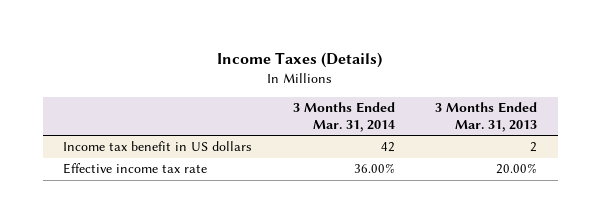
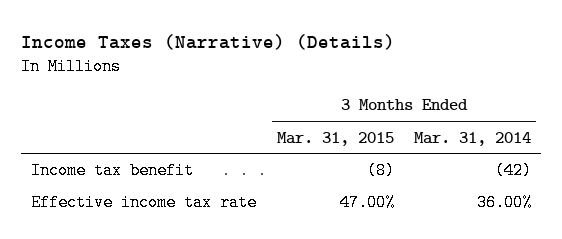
- Income Taxes (Details)
+ Income Taxes (Narrative) (Details)
- | 3 Months Ended Mar. 31, 2014 | 3 Months Ended Mar. 31, 2013
+ | 3 Months Ended Mar. 31, 2015 | 3 Months Ended Mar. 31, 2014
- Income tax benefit in US dollars | 42 | 2
+ Income tax benefit | (8) | (42)

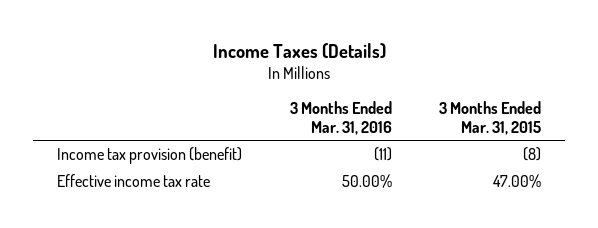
- Income Taxes (Narrative) (Details)
+ Income Taxes (Details)
- | 3 Months Ended Mar. 31, 2015 | 3 Months Ended Mar. 31, 2014
+ | 3 Months Ended Mar. 31, 2016 | 3 Months Ended Mar. 31, 2015
- Income tax benefit | (8) | (42)
+ Income tax provision (benefit) | (11) | (8)

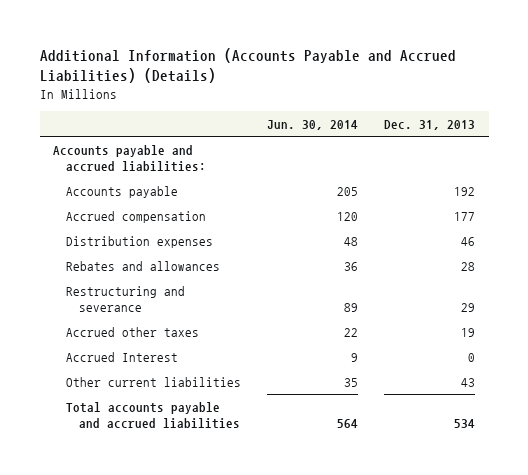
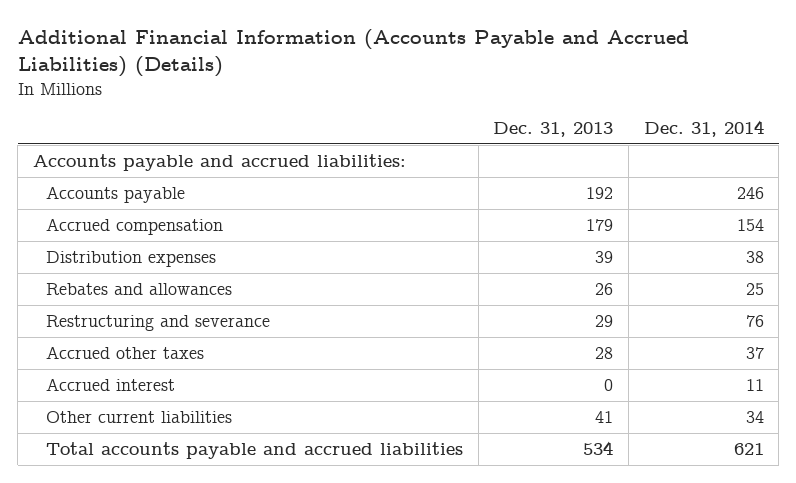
- Additional Information (Accounts Payable and Accrued Liabilities) (Details)
+ Additional Financial Information (Accounts Payable and Accrued Liabilities) (Details)
- | Jun. 30, 2014 | Dec. 31, 2013
+ | Dec. 31, 2013 | Dec. 31, 2014
- Accrued compensation | 120 | 177
- Distribution expenses | 48 | 46
- Rebates and allowances | 36 | 28
+ Accrued compensation | 179 | 154
+ Distribution expenses | 39 | 38
+ Rebates and allowances | 26 | 25
- Accrued other taxes | 22 | 19
- Accrued Interest | 9 | 0
- Other current liabilities | 35 | 43
+ Accrued other taxes | 28 | 37
+ Accrued interest | 0 | 11
+ Other current liabilities | 41 | 34

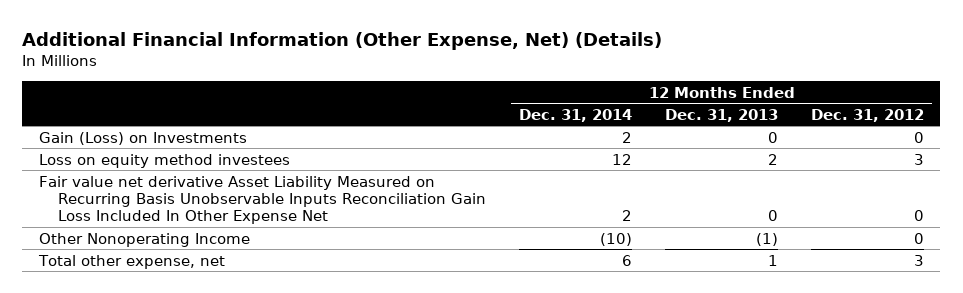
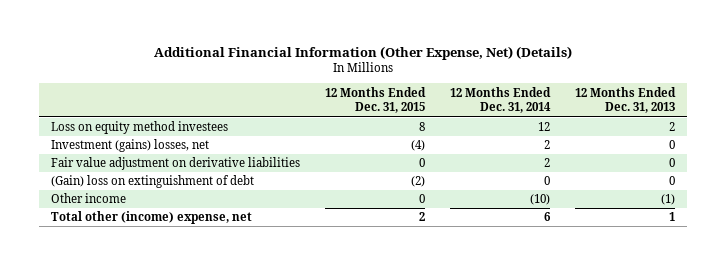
- | 12 Months Ended Dec. 31, 2014 | 12 Months Ended Dec. 31, 2013 | 12 Months Ended Dec. 31, 2012
+ | 12 Months Ended Dec. 31, 2015 | 12 Months Ended Dec. 31, 2014 | 12 Months Ended Dec. 31, 2013
- Gain (Loss) on Investments | 2 | 0 | 0
- Fair value net derivative Asset Liability Measured on Recurring Basis Unobservable Inputs Reconciliation Gain Loss Included In Other Expense Net | 2 | 0 | 0
- Other Nonoperating Income | (10) | (1) | 0
- Total other expense, net | 6 | 1 | 3
+ Investment (gains) losses, net | (4) | 2 | 0
+ Fair value adjustment on derivative liabilities | 0 | 2 | 0
+ (Gain) loss on extinguishment of debt | (2) | 0 | 0
+ Other income | 0 | (10) | (1)
+ Total other (income) expense, net | 2 | 6 | 1

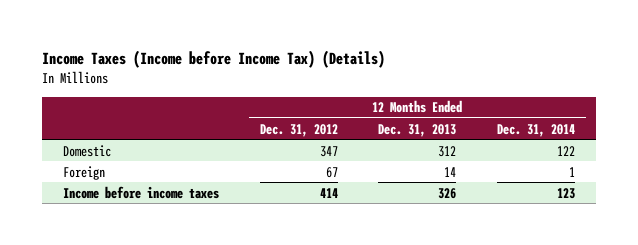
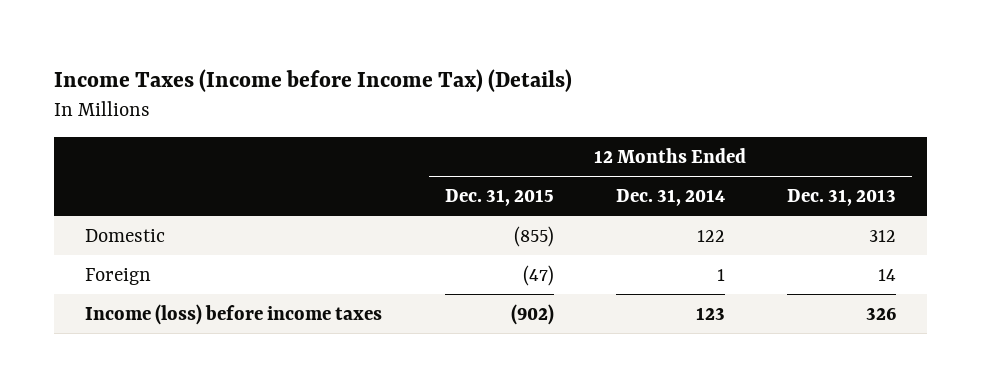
- | 12 Months Ended Dec. 31, 2012 | 12 Months Ended Dec. 31, 2013 | 12 Months Ended Dec. 31, 2014
+ | 12 Months Ended Dec. 31, 2015 | 12 Months Ended Dec. 31, 2014 | 12 Months Ended Dec. 31, 2013
- Income before income taxes | 414 | 326 | 123
+ Income (loss) before income taxes | (902) | 123 | 326

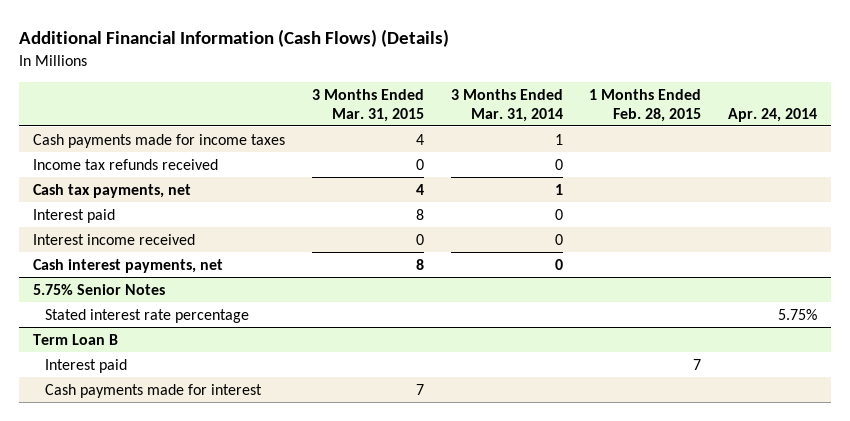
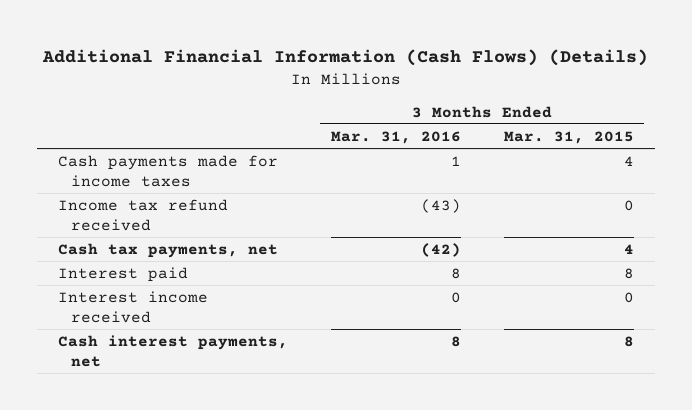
- | 3 Months Ended Mar. 31, 2015 | 3 Months Ended Mar. 31, 2014 | 1 Months Ended Feb. 28, 2015 | Apr. 24, 2014
+ | 3 Months Ended Mar. 31, 2016 | 3 Months Ended Mar. 31, 2015
- Income tax refunds received | 0 | 0 | |
+ Income tax refund received | (43) | 0
- 5.75% Senior Notes
- Stated interest rate percentage | | | | 5.75%
- Term Loan B
- Interest paid | | | 7 |
- Cash payments made for interest | 7 | | |

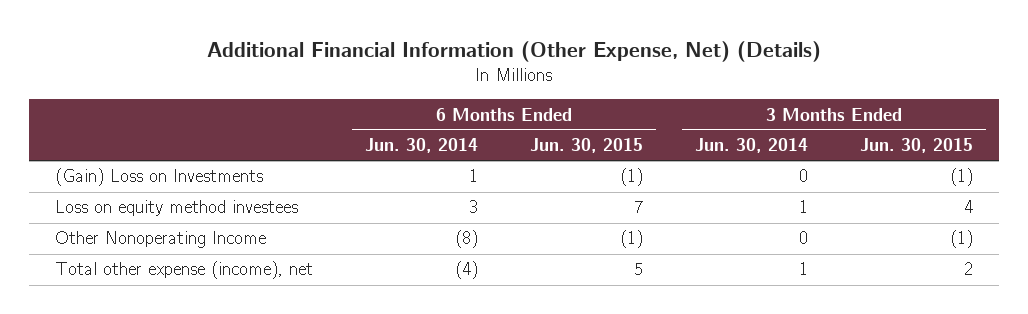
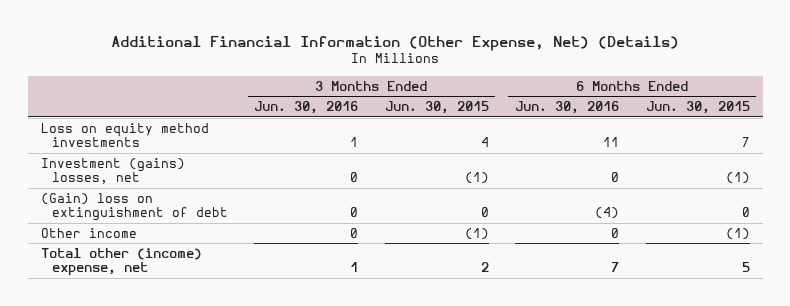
- | 6 Months Ended Jun. 30, 2014 | 6 Months Ended Jun. 30, 2015 | 3 Months Ended Jun. 30, 2014 | 3 Months Ended Jun. 30, 2015
+ | 3 Months Ended Jun. 30, 2016 | 3 Months Ended Jun. 30, 2015 | 6 Months Ended Jun. 30, 2016 | 6 Months Ended Jun. 30, 2015
- (Gain) Loss on Investments | 1 | (1) | 0 | (1)
- Loss on equity method investees | 3 | 7 | 1 | 4
- Other Nonoperating Income | (8) | (1) | 0 | (1)
- Total other expense (income), net | (4) | 5 | 1 | 2
+ Loss on equity method investments | 1 | 4 | 11 | 7
+ Investment (gains) losses, net | 0 | (1) | 0 | (1)
+ (Gain) loss on extinguishment of debt | 0 | 0 | (4) | 0
+ Other income | 0 | (1) | 0 | (1)
+ Total other (income) expense, net | 1 | 2 | 7 | 5

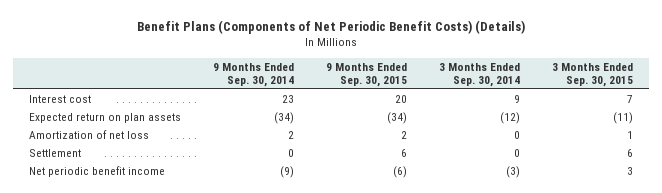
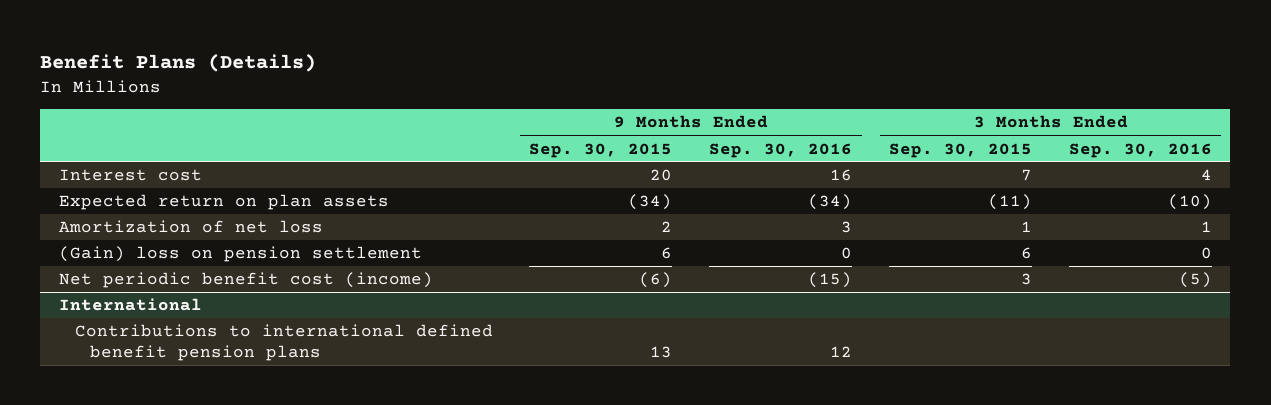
- Benefit Plans (Components of Net Periodic Benefit Costs) (Details)
+ Benefit Plans (Details)
- | 9 Months Ended Sep. 30, 2014 | 9 Months Ended Sep. 30, 2015 | 3 Months Ended Sep. 30, 2014 | 3 Months Ended Sep. 30, 2015
+ | 9 Months Ended Sep. 30, 2015 | 9 Months Ended Sep. 30, 2016 | 3 Months Ended Sep. 30, 2015 | 3 Months Ended Sep. 30, 2016
- Settlement | 0 | 6 | 0 | 6
- Net periodic benefit income | (9) | (6) | (3) | 3
+ (Gain) loss on pension settlement | 6 | 0 | 6 | 0
+ Net periodic benefit cost (income) | (6) | (15) | 3 | (5)
+ International
+ Contributions to international defined benefit pension plans | 13 | 12 | |

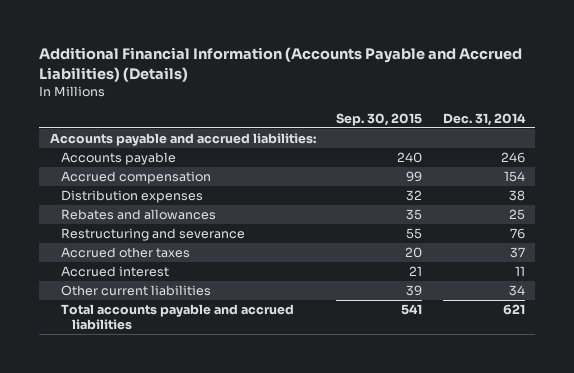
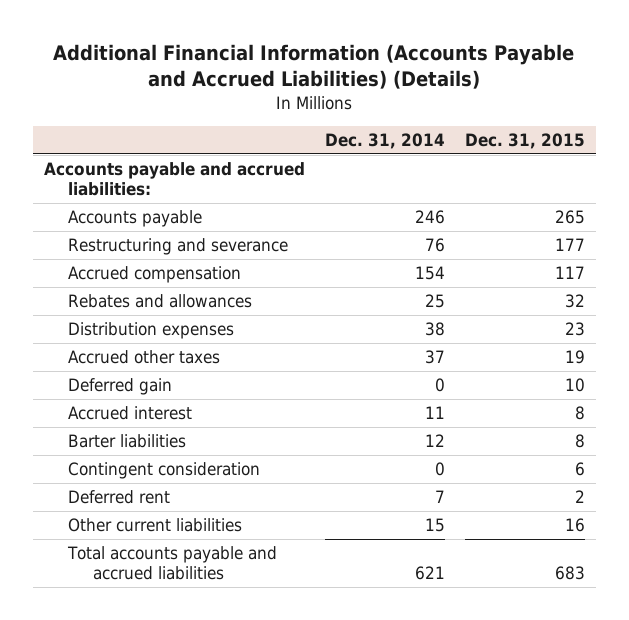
- | Sep. 30, 2015 | Dec. 31, 2014
+ | Dec. 31, 2014 | Dec. 31, 2015
moved up: Restructuring and severance | 76 | 177
moved down: Distribution expenses | 38 | 23
+ Deferred gain | 0 | 10
- Other current liabilities | 39 | 34
+ Barter liabilities | 12 | 8
+ Contingent consideration | 0 | 6
+ Deferred rent | 7 | 2
+ Other current liabilities | 15 | 16

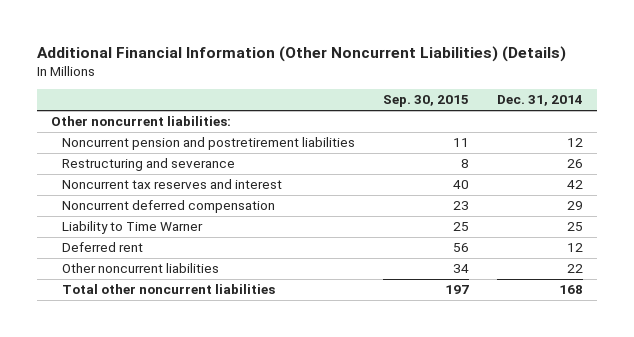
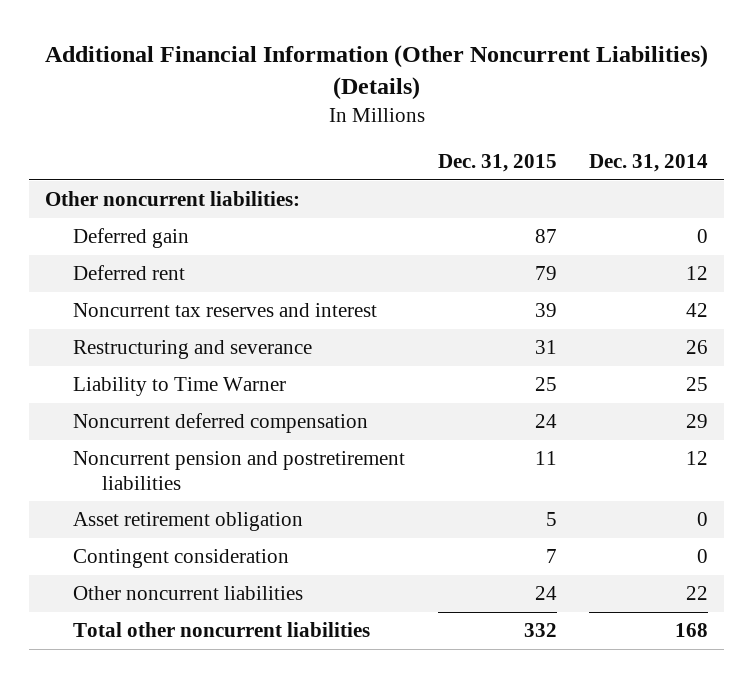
- | Sep. 30, 2015 | Dec. 31, 2014
+ | Dec. 31, 2015 | Dec. 31, 2014
+ Deferred gain | 87 | 0
moved up: Deferred rent | 79 | 12
moved down: Restructuring and severance | 31 | 26
moved down: Noncurrent deferred compensation | 24 | 29
moved down: Noncurrent pension and postretirement liabilities | 11 | 12
+ Asset retirement obligation | 5 | 0
+ Contingent consideration | 7 | 0

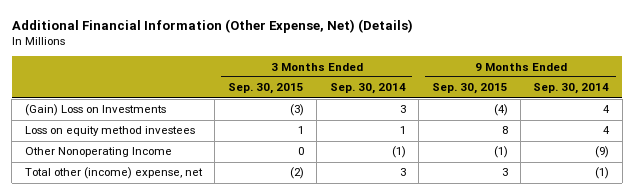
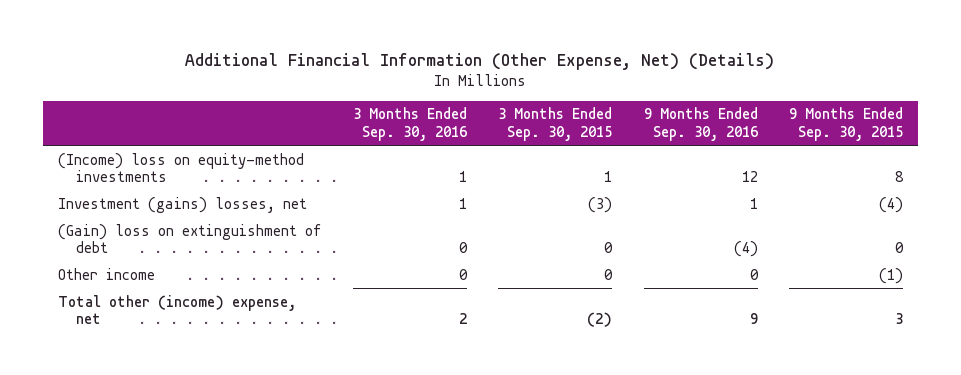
- | 3 Months Ended Sep. 30, 2015 | 3 Months Ended Sep. 30, 2014 | 9 Months Ended Sep. 30, 2015 | 9 Months Ended Sep. 30, 2014
+ | 3 Months Ended Sep. 30, 2016 | 3 Months Ended Sep. 30, 2015 | 9 Months Ended Sep. 30, 2016 | 9 Months Ended Sep. 30, 2015
- (Gain) Loss on Investments | (3) | 3 | (4) | 4
- Loss on equity method investees | 1 | 1 | 8 | 4
- Other Nonoperating Income | 0 | (1) | (1) | (9)
+ (Income) loss on equity-method investments | 1 | 1 | 12 | 8
+ Investment (gains) losses, net | 1 | (3) | 1 | (4)
+ (Gain) loss on extinguishment of debt | 0 | 0 | (4) | 0
+ Other income | 0 | 0 | 0 | (1)

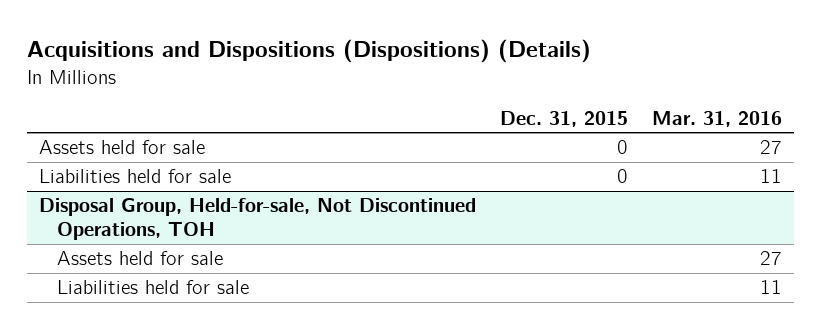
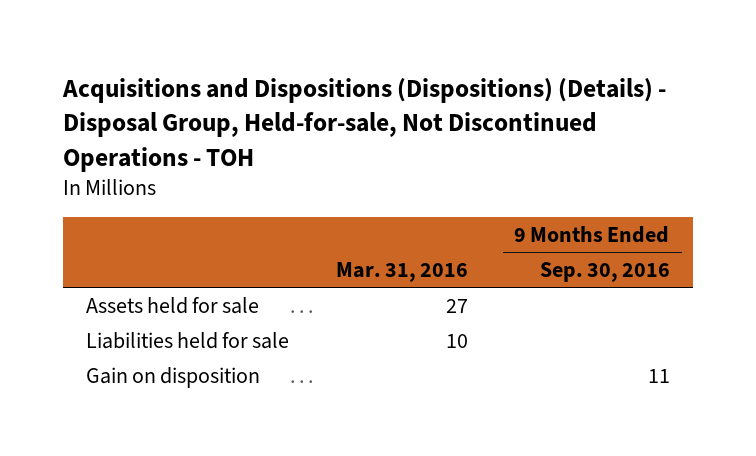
- Acquisitions and Dispositions (Dispositions) (Details)
+ Acquisitions and Dispositions (Dispositions) (Details) - Disposal Group, Held-for-sale, Not Discontinued Operations - TOH
- | Dec. 31, 2015 | Mar. 31, 2016
+ | Mar. 31, 2016 | 9 Months Ended Sep. 30, 2016
- Liabilities held for sale | 0 | 11
- Disposal Group, Held-for-sale, Not Discontinued Operations, TOH
- Assets held for sale | | 27
- Liabilities held for sale | | 11
+ Liabilities held for sale | 10 |
+ Gain on disposition | | 11

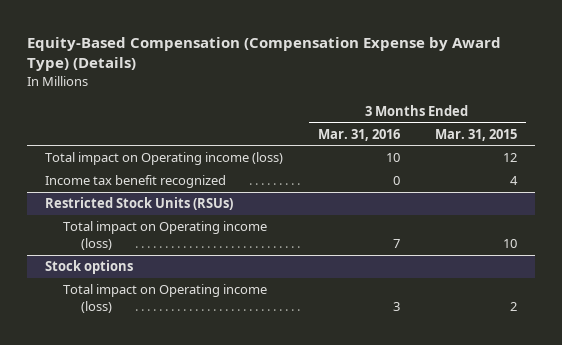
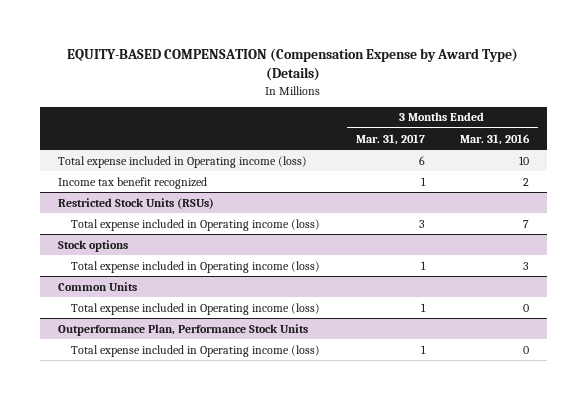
- Equity-Based Compensation (Compensation Expense by Award Type) (Details)
+ EQUITY-BASED COMPENSATION (Compensation Expense by Award Type) (Details)
- | 3 Months Ended Mar. 31, 2016 | 3 Months Ended Mar. 31, 2015
+ | 3 Months Ended Mar. 31, 2017 | 3 Months Ended Mar. 31, 2016
- Total impact on Operating income (loss) | 10 | 12
- Income tax benefit recognized | 0 | 4
+ Total expense included in Operating income (loss) | 6 | 10
+ Income tax benefit recognized | 1 | 2
@ Restricted Stock Units (RSUs)
- Total impact on Operating income (loss) | 7 | 10
+ Total expense included in Operating income (loss) | 3 | 7
@ Stock options
- Total impact on Operating income (loss) | 3 | 2
+ Total expense included in Operating income (loss) | 1 | 3
+ Common Units
+ Total expense included in Operating income (loss) | 1 | 0
+ Outperformance Plan, Performance Stock Units
+ Total expense included in Operating income (loss) | 1 | 0

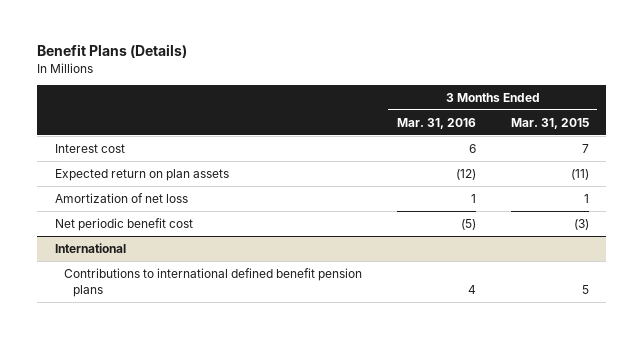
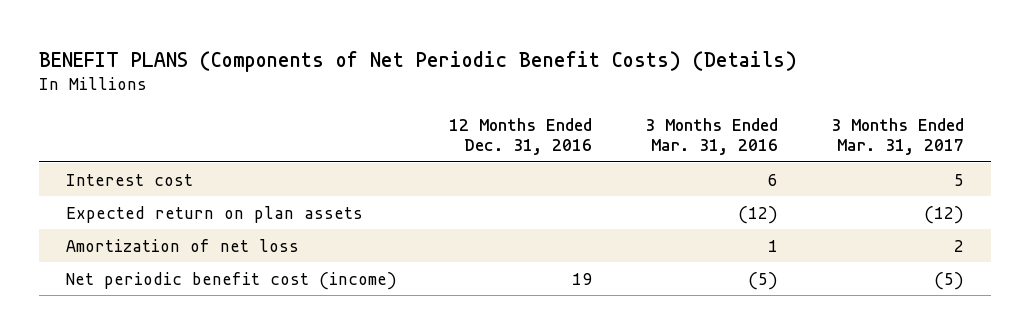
- Benefit Plans (Details)
+ BENEFIT PLANS (Components of Net Periodic Benefit Costs) (Details)
- | 3 Months Ended Mar. 31, 2016 | 3 Months Ended Mar. 31, 2015
+ | 12 Months Ended Dec. 31, 2016 | 3 Months Ended Mar. 31, 2016 | 3 Months Ended Mar. 31, 2017
- Net periodic benefit cost | (5) | (3)
- International
- Contributions to international defined benefit pension plans | 4 | 5
+ Net periodic benefit cost (income) | 19 | (5) | (5)

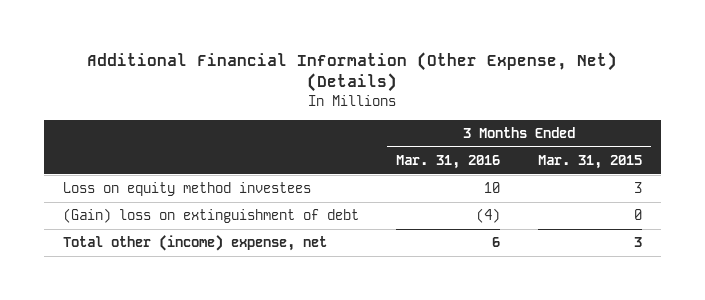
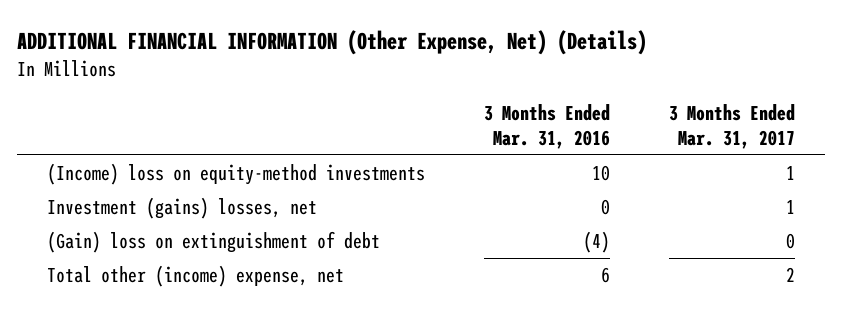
- Additional Financial Information (Other Expense, Net) (Details)
+ ADDITIONAL FINANCIAL INFORMATION (Other Expense, Net) (Details)
- | 3 Months Ended Mar. 31, 2016 | 3 Months Ended Mar. 31, 2015
+ | 3 Months Ended Mar. 31, 2016 | 3 Months Ended Mar. 31, 2017
- Loss on equity method investees | 10 | 3
+ (Income) loss on equity-method investments | 10 | 1
+ Investment (gains) losses, net | 0 | 1

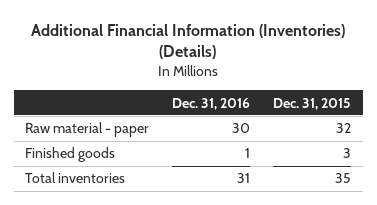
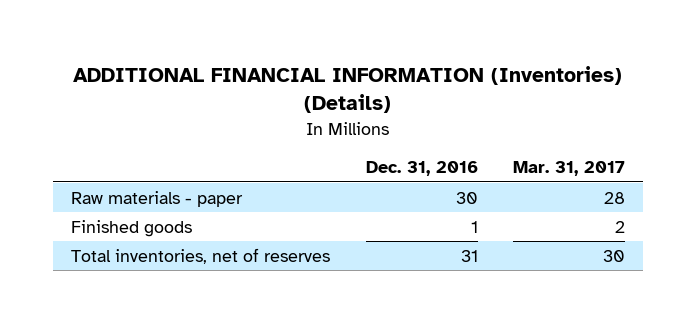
- Additional Financial Information (Inventories) (Details)
+ ADDITIONAL FINANCIAL INFORMATION (Inventories) (Details)
- | Dec. 31, 2016 | Dec. 31, 2015
+ | Dec. 31, 2016 | Mar. 31, 2017
- Raw material - paper | 30 | 32
+ Raw materials - paper | 30 | 28
- Total inventories | 31 | 35
+ Total inventories, net of reserves | 31 | 30

